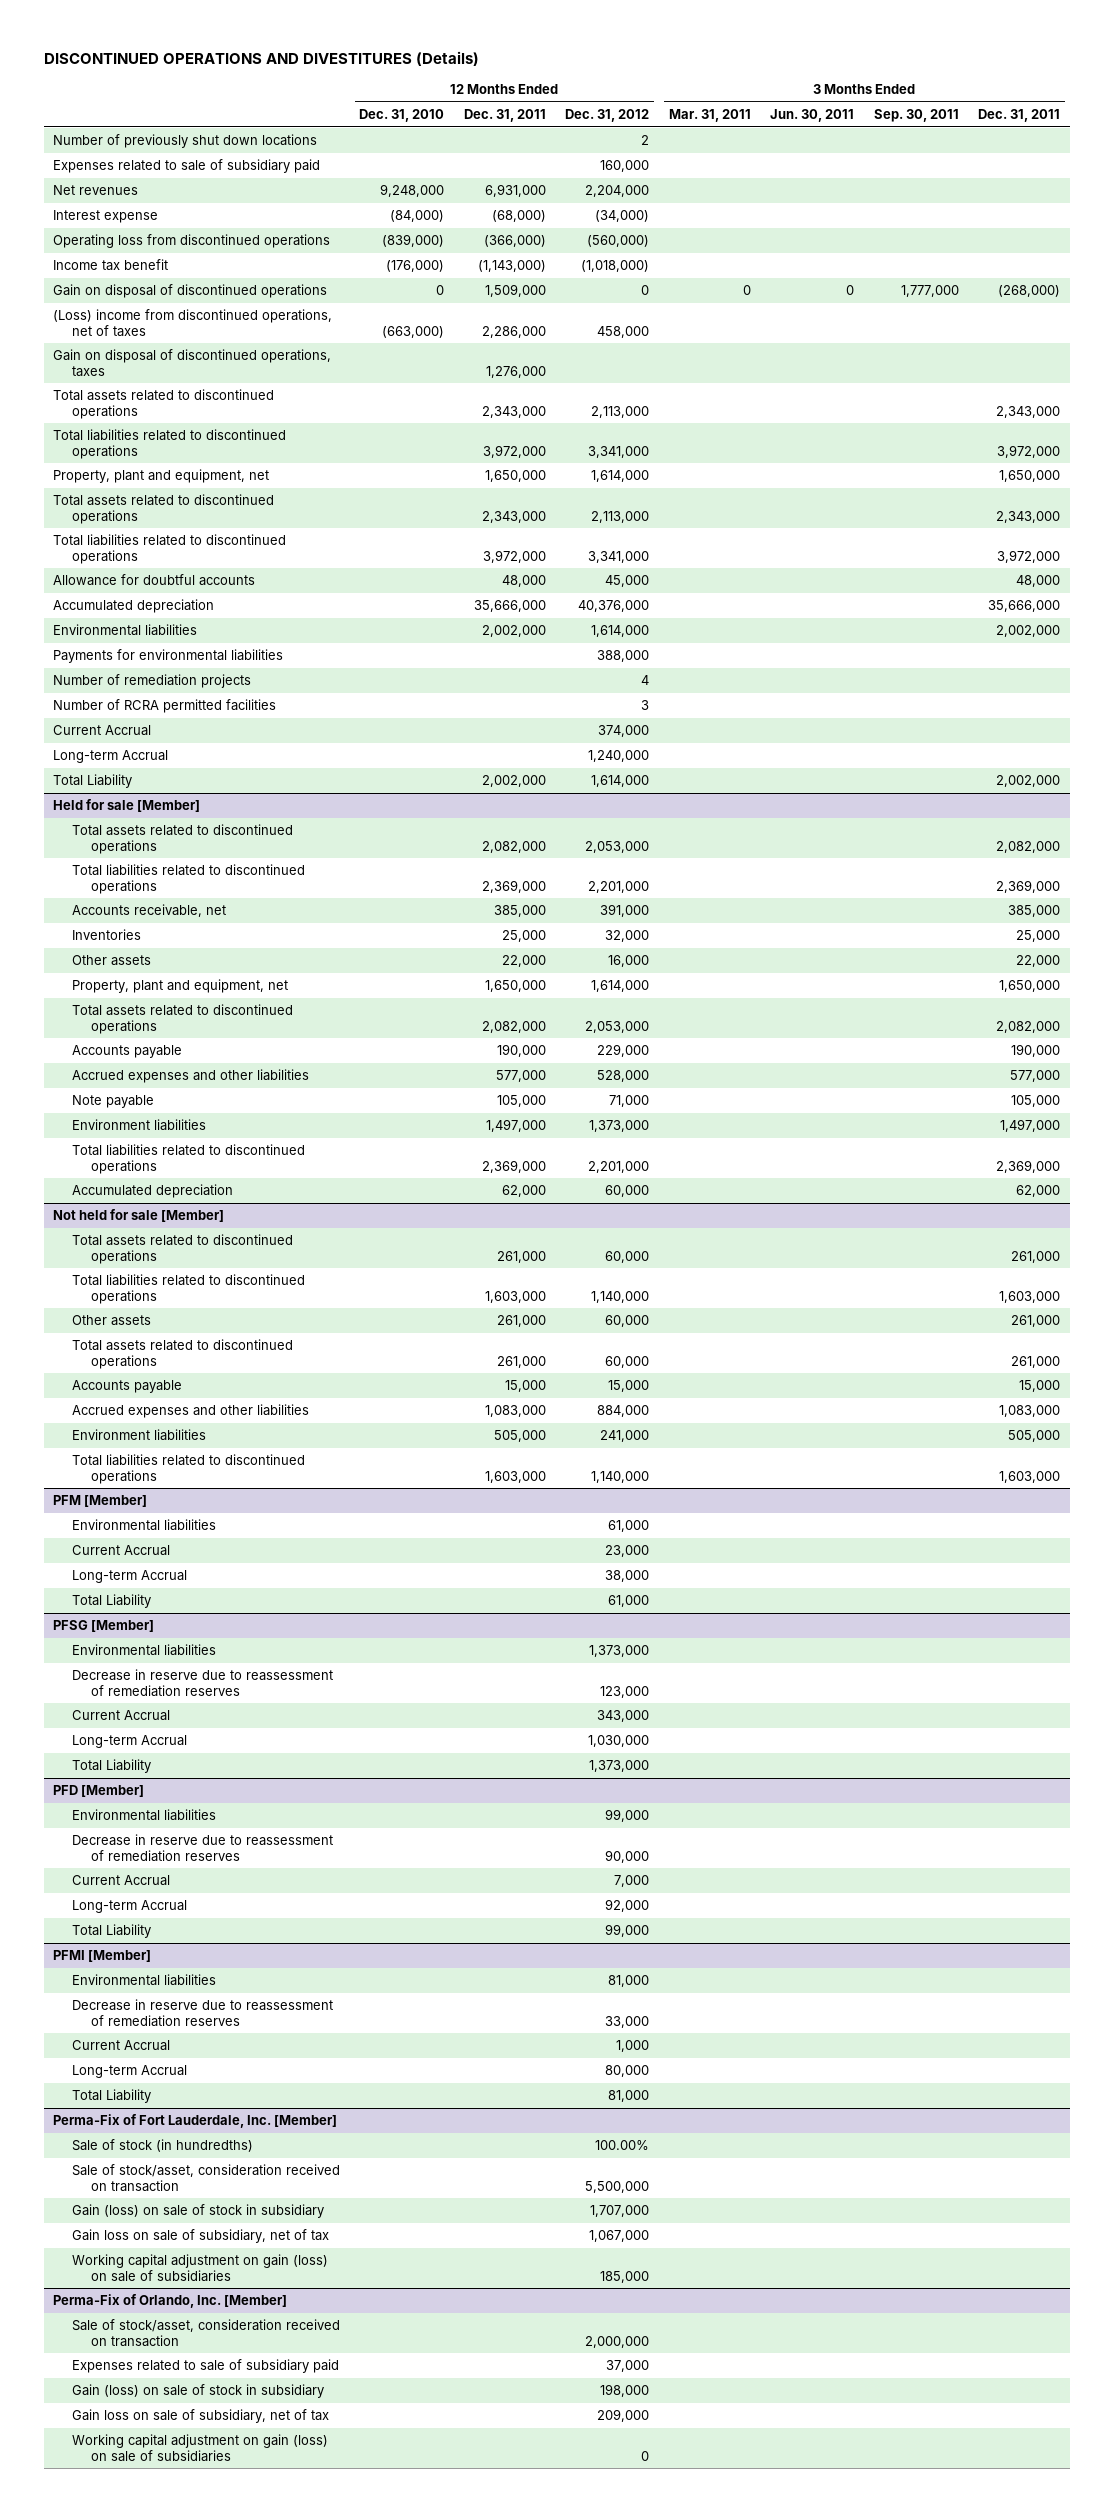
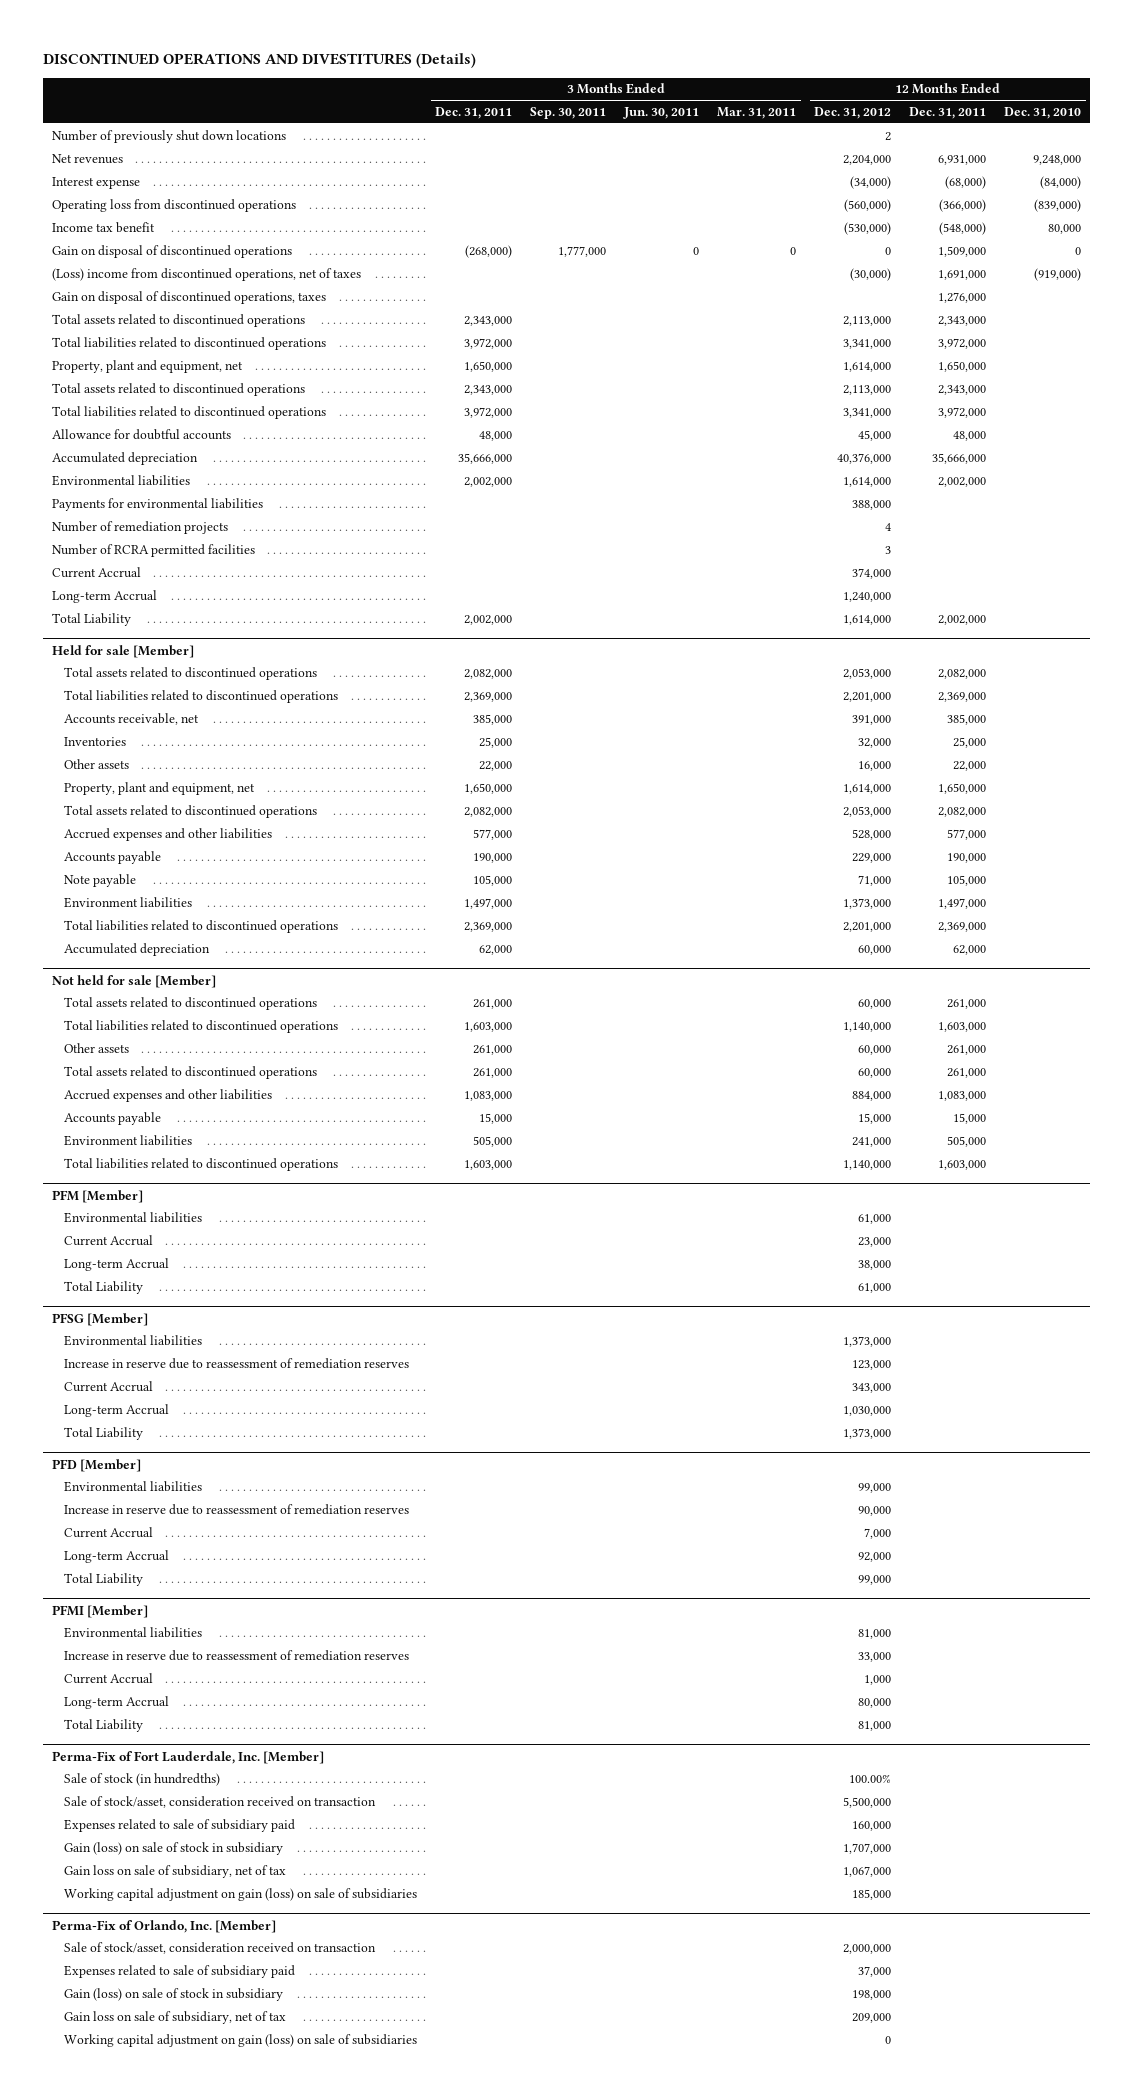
- | 12 Months Ended Dec. 31, 2010 | 12 Months Ended Dec. 31, 2011 | 12 Months Ended Dec. 31, 2012 | 3 Months Ended Mar. 31, 2011 | 3 Months Ended Jun. 30, 2011 | 3 Months Ended Sep. 30, 2011 | 3 Months Ended Dec. 31, 2011
+ | 3 Months Ended Dec. 31, 2011 | 3 Months Ended Sep. 30, 2011 | 3 Months Ended Jun. 30, 2011 | 3 Months Ended Mar. 31, 2011 | 12 Months Ended Dec. 31, 2012 | 12 Months Ended Dec. 31, 2011 | 12 Months Ended Dec. 31, 2010
- Expenses related to sale of subsidiary paid | | | 160,000 | | | |
- Income tax benefit | (176,000) | (1,143,000) | (1,018,000) | | | |
+ Income tax benefit | | | | | (530,000) | (548,000) | 80,000
- (Loss) income from discontinued operations, net of taxes | (663,000) | 2,286,000 | 458,000 | | | |
+ (Loss) income from discontinued operations, net of taxes | | | | | (30,000) | 1,691,000 | (919,000)
@ Held for sale [Member]
moved down: Accounts payable | 190,000 | | | | 229,000 | 190,000 |
@ Not held for sale [Member]
moved down: Accounts payable | 15,000 | | | | 15,000 | 15,000 |
@ PFSG [Member]
- Decrease in reserve due to reassessment of remediation reserves | | | 123,000 | | | |
+ Increase in reserve due to reassessment of remediation reserves | | | | | 123,000 | |
@ PFD [Member]
- Decrease in reserve due to reassessment of remediation reserves | | | 90,000 | | | |
+ Increase in reserve due to reassessment of remediation reserves | | | | | 90,000 | |
@ PFMI [Member]
- Decrease in reserve due to reassessment of remediation reserves | | | 33,000 | | | |
+ Increase in reserve due to reassessment of remediation reserves | | | | | 33,000 | |
@ Perma-Fix of Fort Lauderdale, Inc. [Member]
+ Expenses related to sale of subsidiary paid | | | | | 160,000 | |

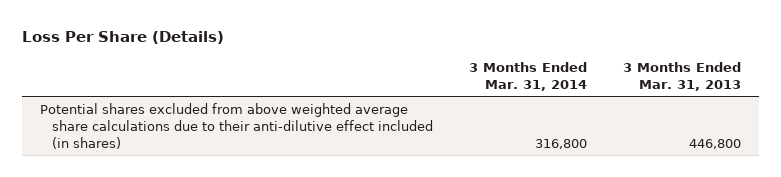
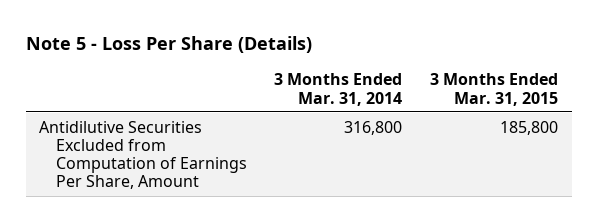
- Loss Per Share (Details)
+ Note 5 - Loss Per Share (Details)
- | 3 Months Ended Mar. 31, 2014 | 3 Months Ended Mar. 31, 2013
+ | 3 Months Ended Mar. 31, 2014 | 3 Months Ended Mar. 31, 2015
- Potential shares excluded from above weighted average share calculations due to their anti-dilutive effect included (in shares) | 316,800 | 446,800
+ Antidilutive Securities Excluded from Computation of Earnings Per Share, Amount | 316,800 | 185,800

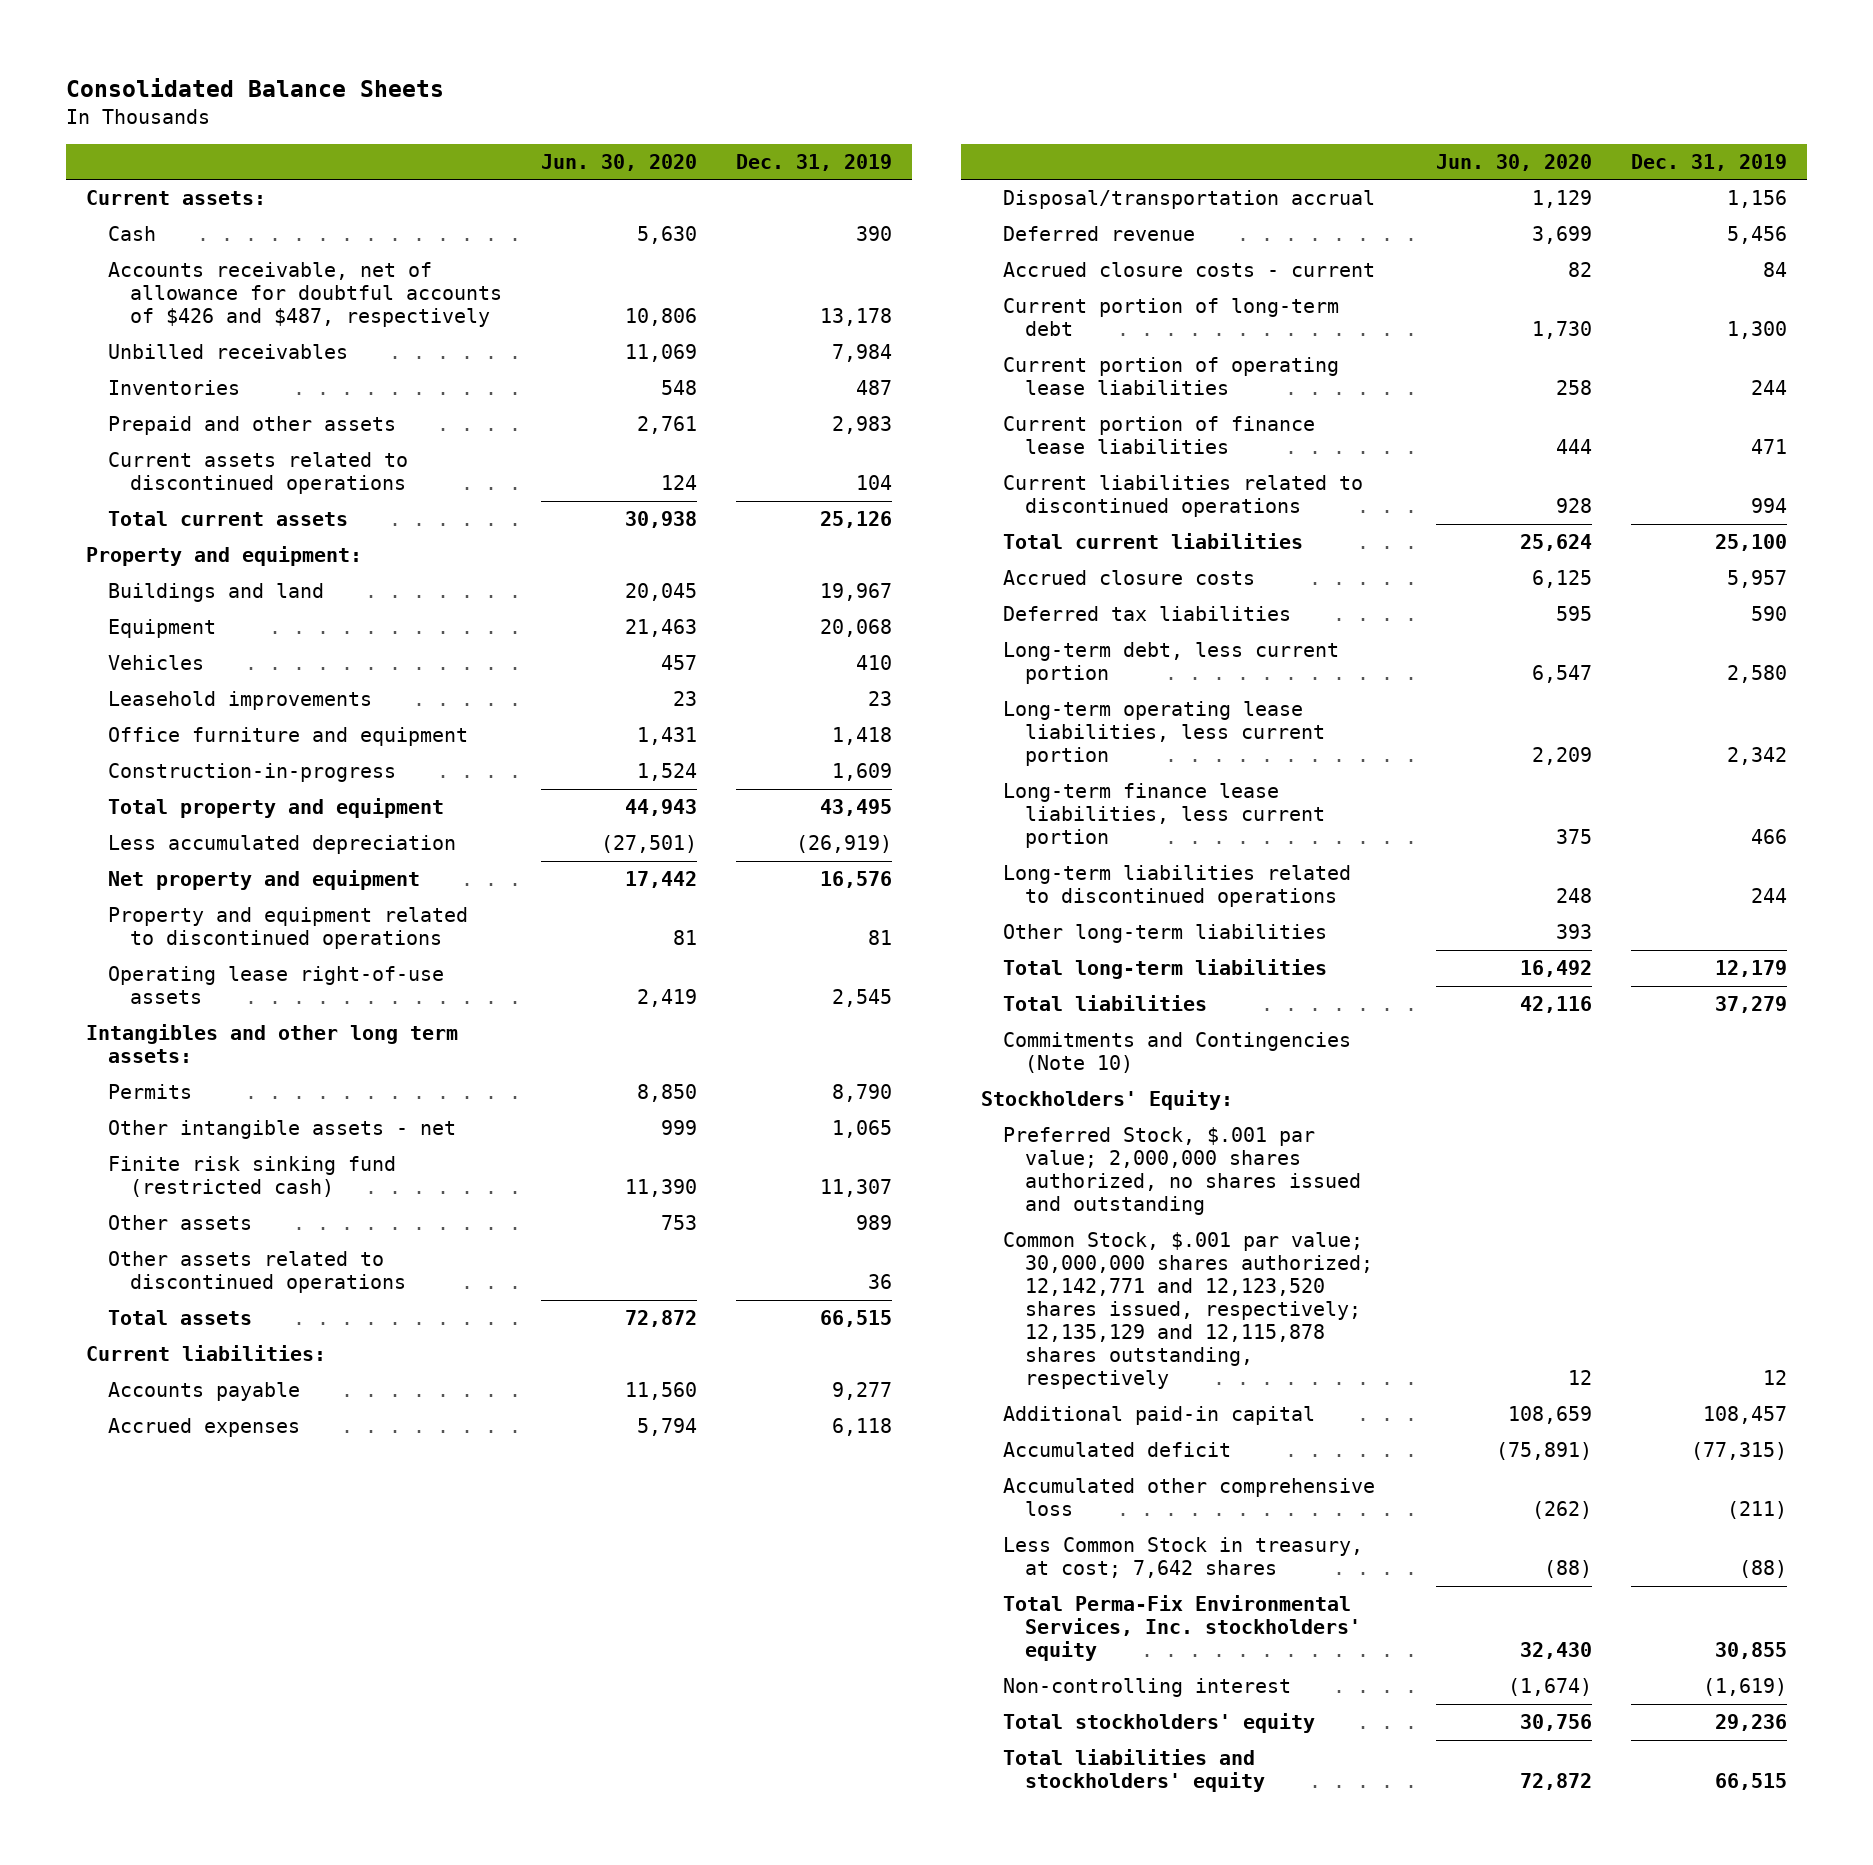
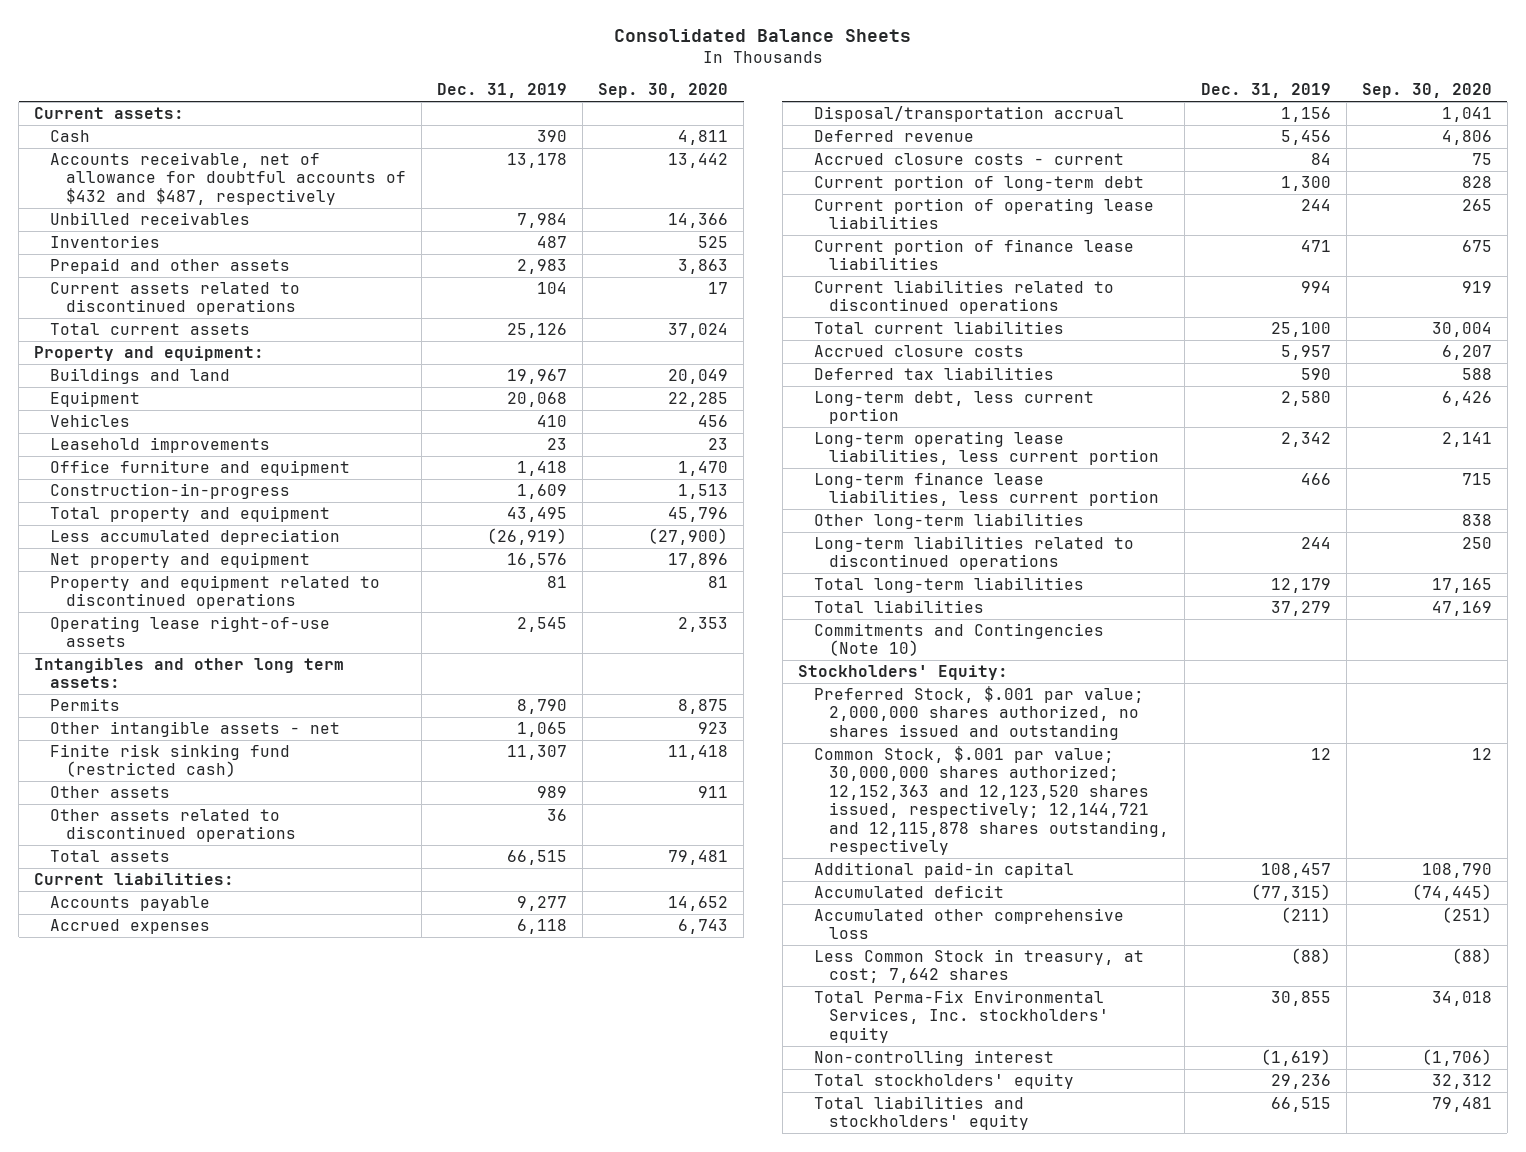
- | Jun. 30, 2020 | Dec. 31, 2019
+ | Dec. 31, 2019 | Sep. 30, 2020
- Accounts receivable, net of allowance for doubtful accounts of $426 and $487, respectively | 10,806 | 13,178
+ Accounts receivable, net of allowance for doubtful accounts of $432 and $487, respectively | 13,178 | 13,442
moved down: Long-term liabilities related to discontinued operations | 244 | 250
- Common Stock, $.001 par value; 30,000,000 shares authorized; 12,142,771 and 12,123,520 shares issued, respectively; 12,135,129 and 12,115,878 shares outstanding, respectively | 12 | 12
+ Common Stock, $.001 par value; 30,000,000 shares authorized; 12,152,363 and 12,123,520 shares issued, respectively; 12,144,721 and 12,115,878 shares outstanding, respectively | 12 | 12

